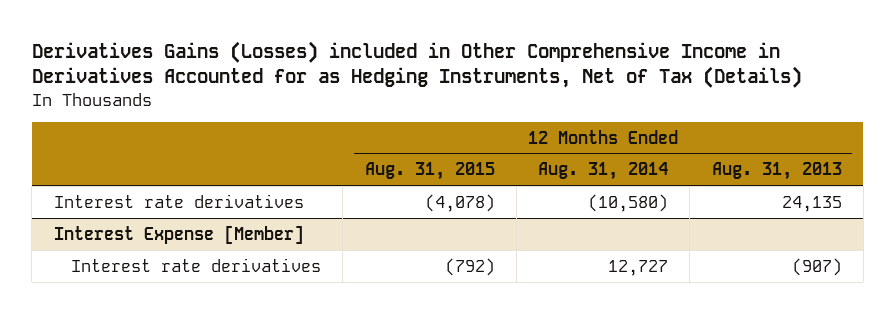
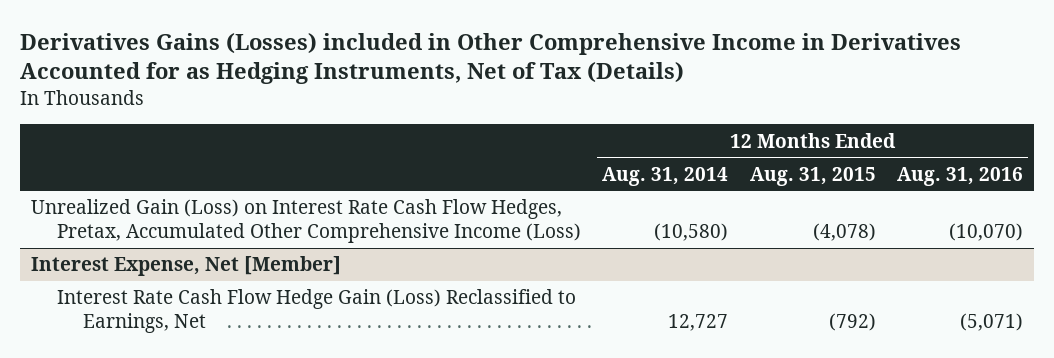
- | 12 Months Ended Aug. 31, 2015 | 12 Months Ended Aug. 31, 2014 | 12 Months Ended Aug. 31, 2013
+ | 12 Months Ended Aug. 31, 2014 | 12 Months Ended Aug. 31, 2015 | 12 Months Ended Aug. 31, 2016
- Interest rate derivatives | (4,078) | (10,580) | 24,135
- Interest Expense [Member]
- Interest rate derivatives | (792) | 12,727 | (907)
+ Unrealized Gain (Loss) on Interest Rate Cash Flow Hedges, Pretax, Accumulated Other Comprehensive Income (Loss) | (10,580) | (4,078) | (10,070)
+ Interest Expense, Net [Member]
+ Interest Rate Cash Flow Hedge Gain (Loss) Reclassified to Earnings, Net | 12,727 | (792) | (5,071)

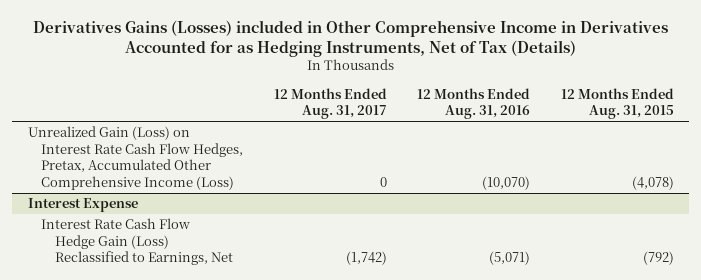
- | 12 Months Ended Aug. 31, 2014 | 12 Months Ended Aug. 31, 2015 | 12 Months Ended Aug. 31, 2016
+ | 12 Months Ended Aug. 31, 2017 | 12 Months Ended Aug. 31, 2016 | 12 Months Ended Aug. 31, 2015
- Interest Expense, Net [Member]
+ Interest Expense

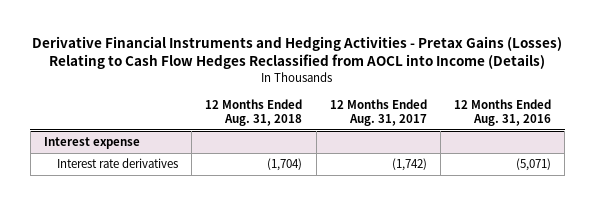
- Derivatives Gains (Losses) included in Other Comprehensive Income in Derivatives Accounted for as Hedging Instruments, Net of Tax (Details)
+ Derivative Financial Instruments and Hedging Activities - Pretax Gains (Losses) Relating to Cash Flow Hedges Reclassified from AOCL into Income (Details)
- | 12 Months Ended Aug. 31, 2017 | 12 Months Ended Aug. 31, 2016 | 12 Months Ended Aug. 31, 2015
+ | 12 Months Ended Aug. 31, 2018 | 12 Months Ended Aug. 31, 2017 | 12 Months Ended Aug. 31, 2016
- Unrealized Gain (Loss) on Interest Rate Cash Flow Hedges, Pretax, Accumulated Other Comprehensive Income (Loss) | 0 | (10,070) | (4,078)
- Interest Expense
- Interest Rate Cash Flow Hedge Gain (Loss) Reclassified to Earnings, Net | (1,742) | (5,071) | (792)
+ Interest expense
+ Interest rate derivatives | (1,704) | (1,742) | (5,071)

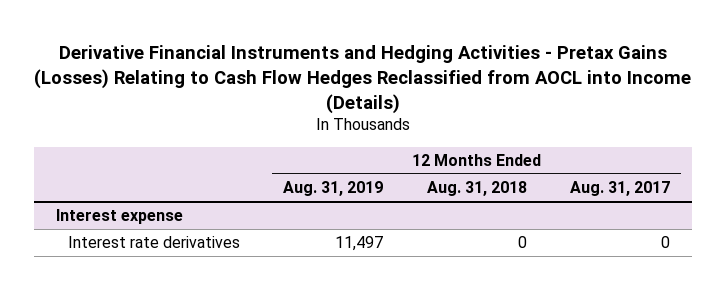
- | 12 Months Ended Aug. 31, 2018 | 12 Months Ended Aug. 31, 2017 | 12 Months Ended Aug. 31, 2016
+ | 12 Months Ended Aug. 31, 2019 | 12 Months Ended Aug. 31, 2018 | 12 Months Ended Aug. 31, 2017
@ Interest expense
- Interest rate derivatives | (1,704) | (1,742) | (5,071)
+ Interest rate derivatives | 11,497 | 0 | 0

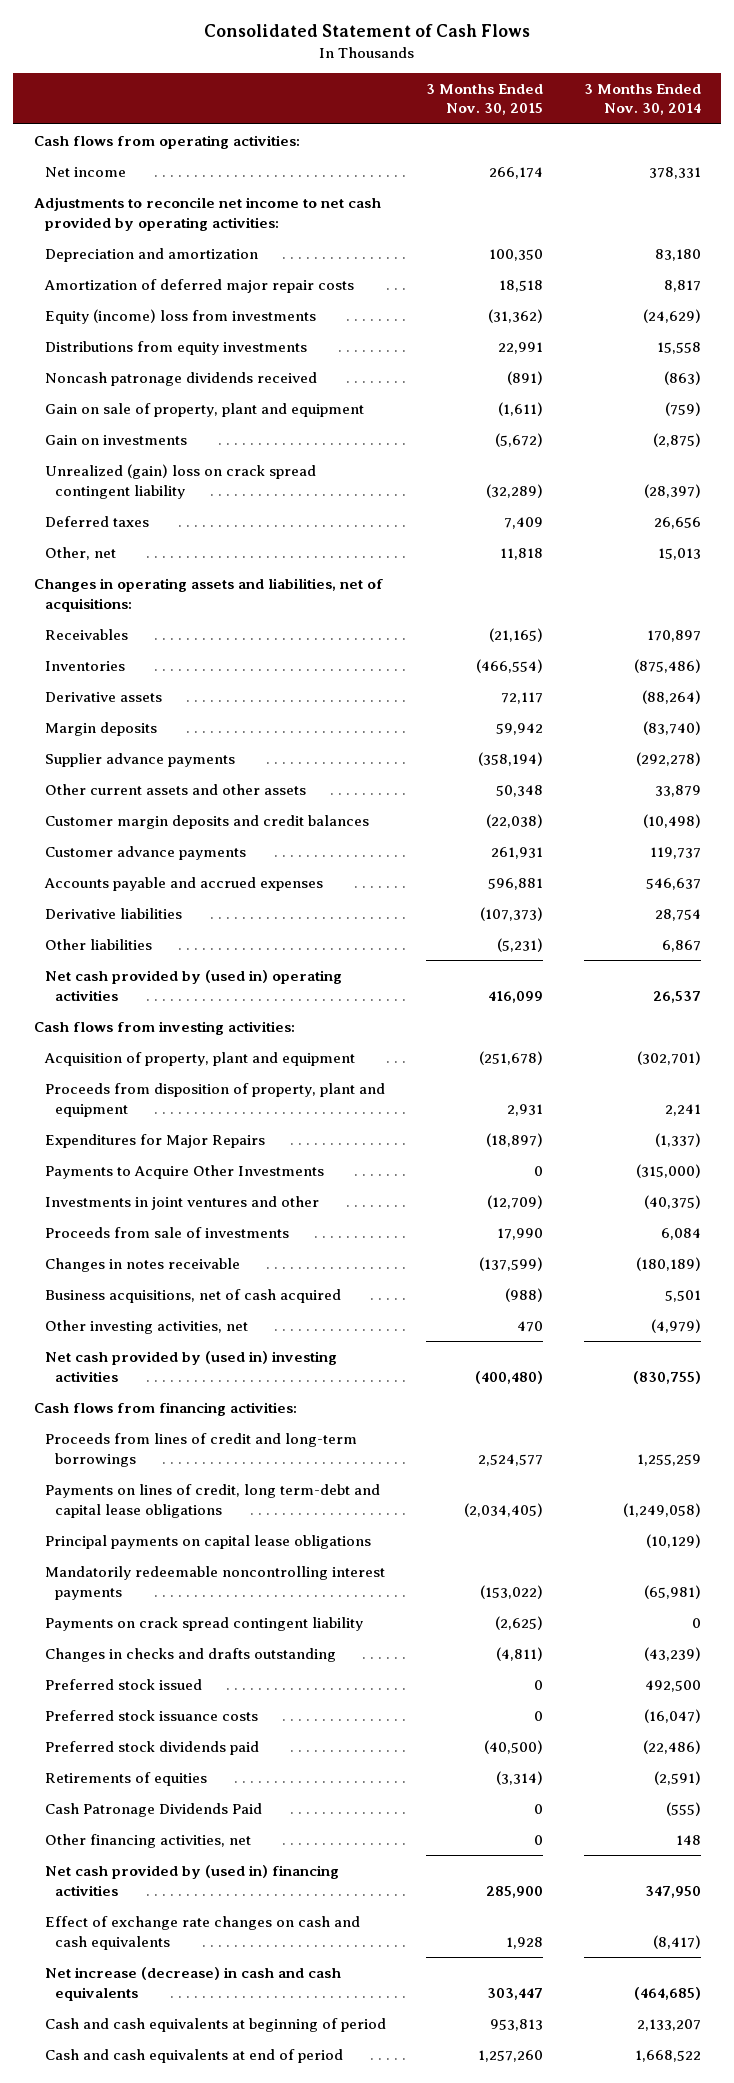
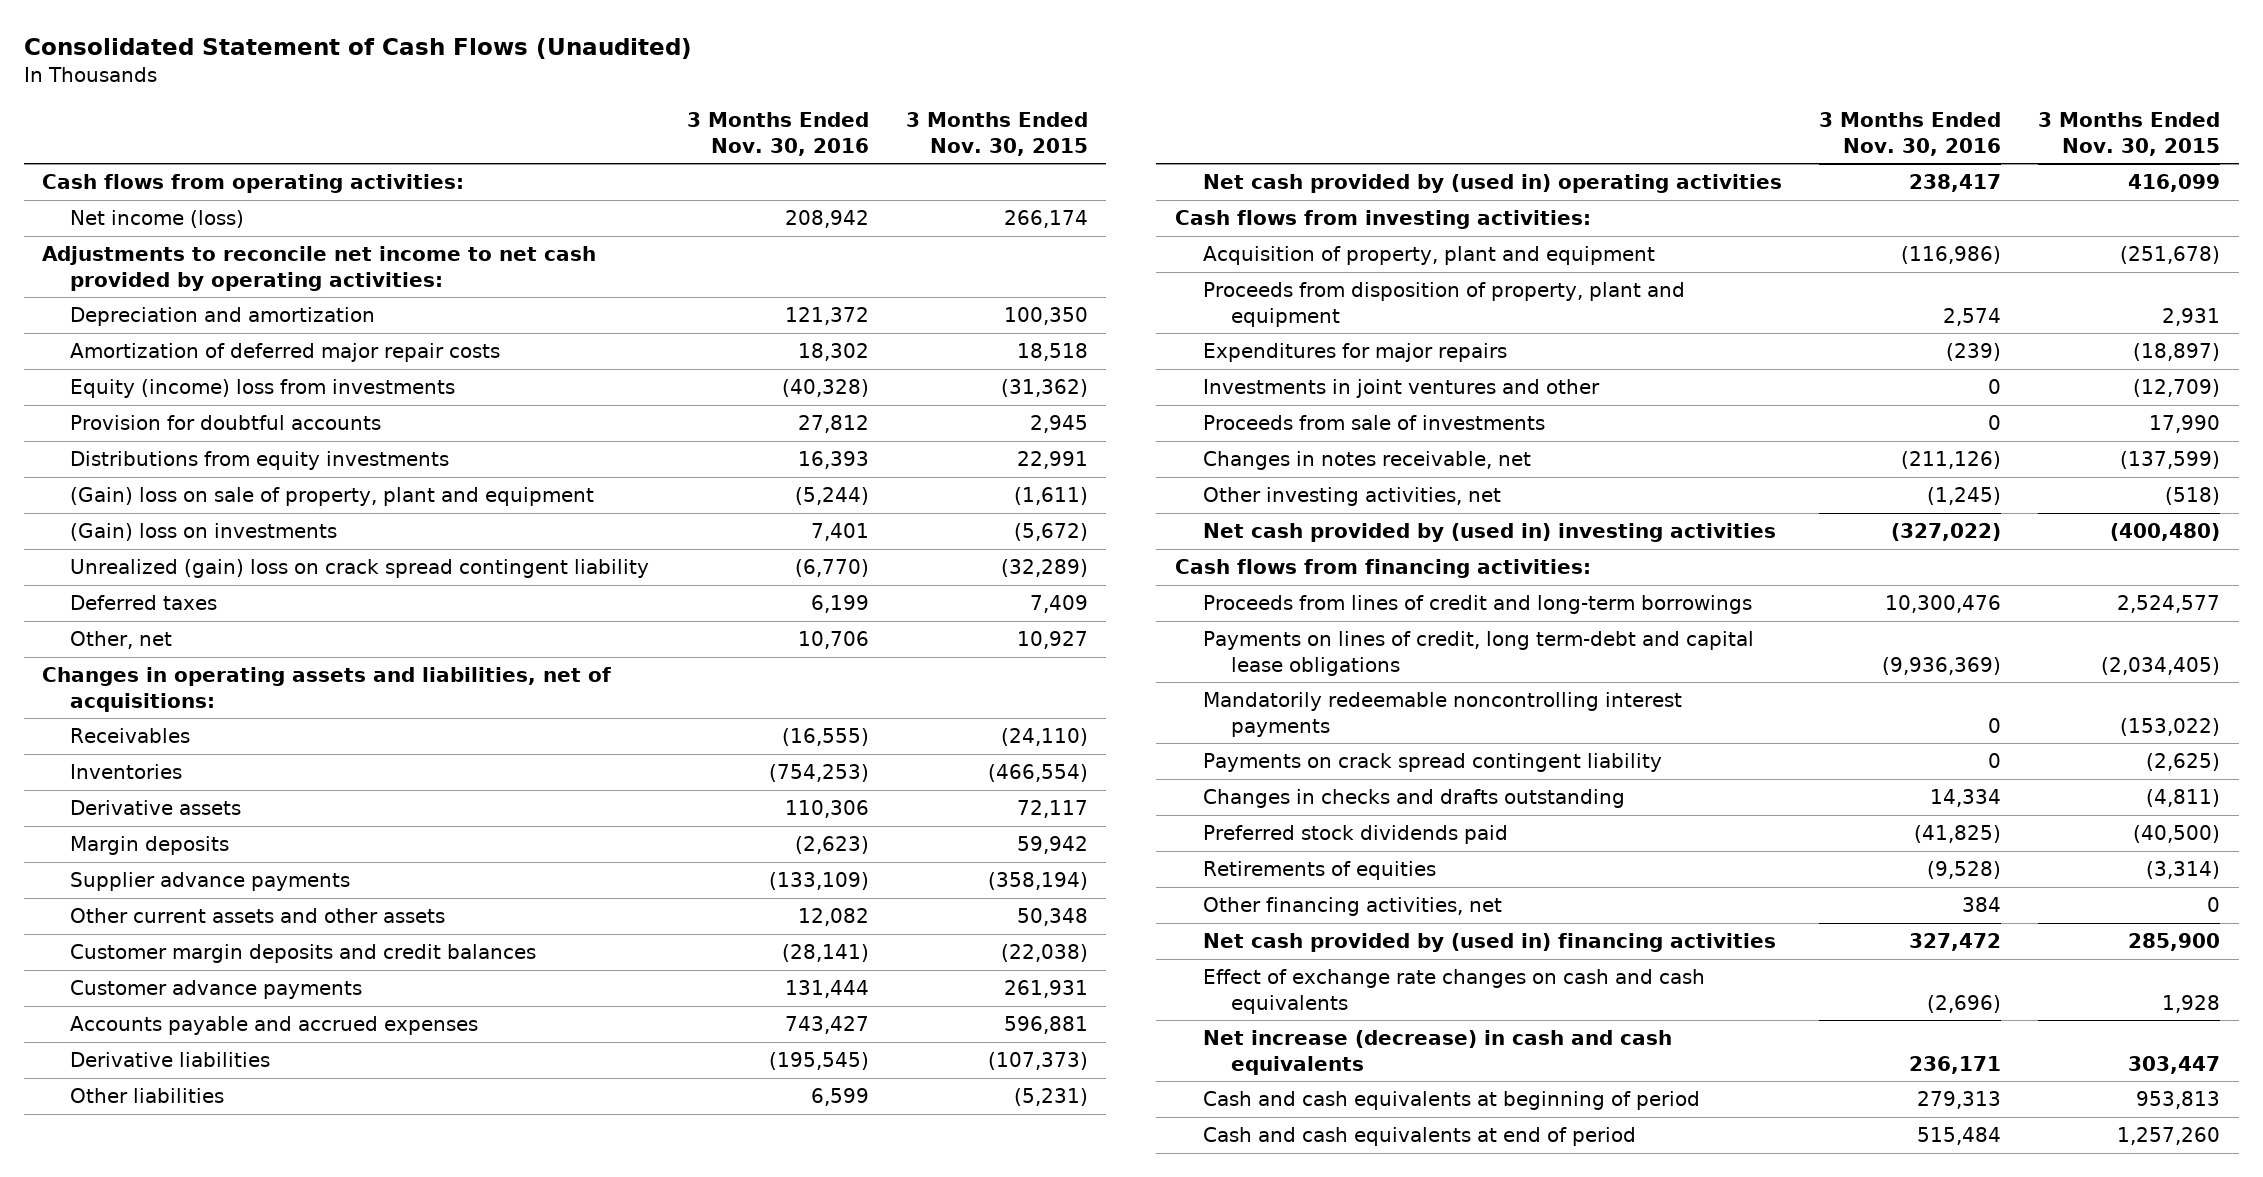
- Consolidated Statement of Cash Flows
+ Consolidated Statement of Cash Flows (Unaudited)
- | 3 Months Ended Nov. 30, 2015 | 3 Months Ended Nov. 30, 2014
+ | 3 Months Ended Nov. 30, 2016 | 3 Months Ended Nov. 30, 2015
- Net income | 266,174 | 378,331
+ Net income (loss) | 208,942 | 266,174
+ Provision for doubtful accounts | 27,812 | 2,945
- Noncash patronage dividends received | (891) | (863)
- Gain on sale of property, plant and equipment | (1,611) | (759)
- Gain on investments | (5,672) | (2,875)
+ (Gain) loss on sale of property, plant and equipment | (5,244) | (1,611)
+ (Gain) loss on investments | 7,401 | (5,672)
- Other, net | 11,818 | 15,013
+ Other, net | 10,706 | 10,927
- Receivables | (21,165) | 170,897
+ Receivables | (16,555) | (24,110)
- Expenditures for Major Repairs | (18,897) | (1,337)
- Payments to Acquire Other Investments | 0 | (315,000)
+ Expenditures for major repairs | (239) | (18,897)
- Changes in notes receivable | (137,599) | (180,189)
- Business acquisitions, net of cash acquired | (988) | 5,501
- Other investing activities, net | 470 | (4,979)
+ Changes in notes receivable, net | (211,126) | (137,599)
+ Other investing activities, net | (1,245) | (518)
- Principal payments on capital lease obligations | | (10,129)
- Preferred stock issued | 0 | 492,500
- Preferred stock issuance costs | 0 | (16,047)
- Cash Patronage Dividends Paid | 0 | (555)

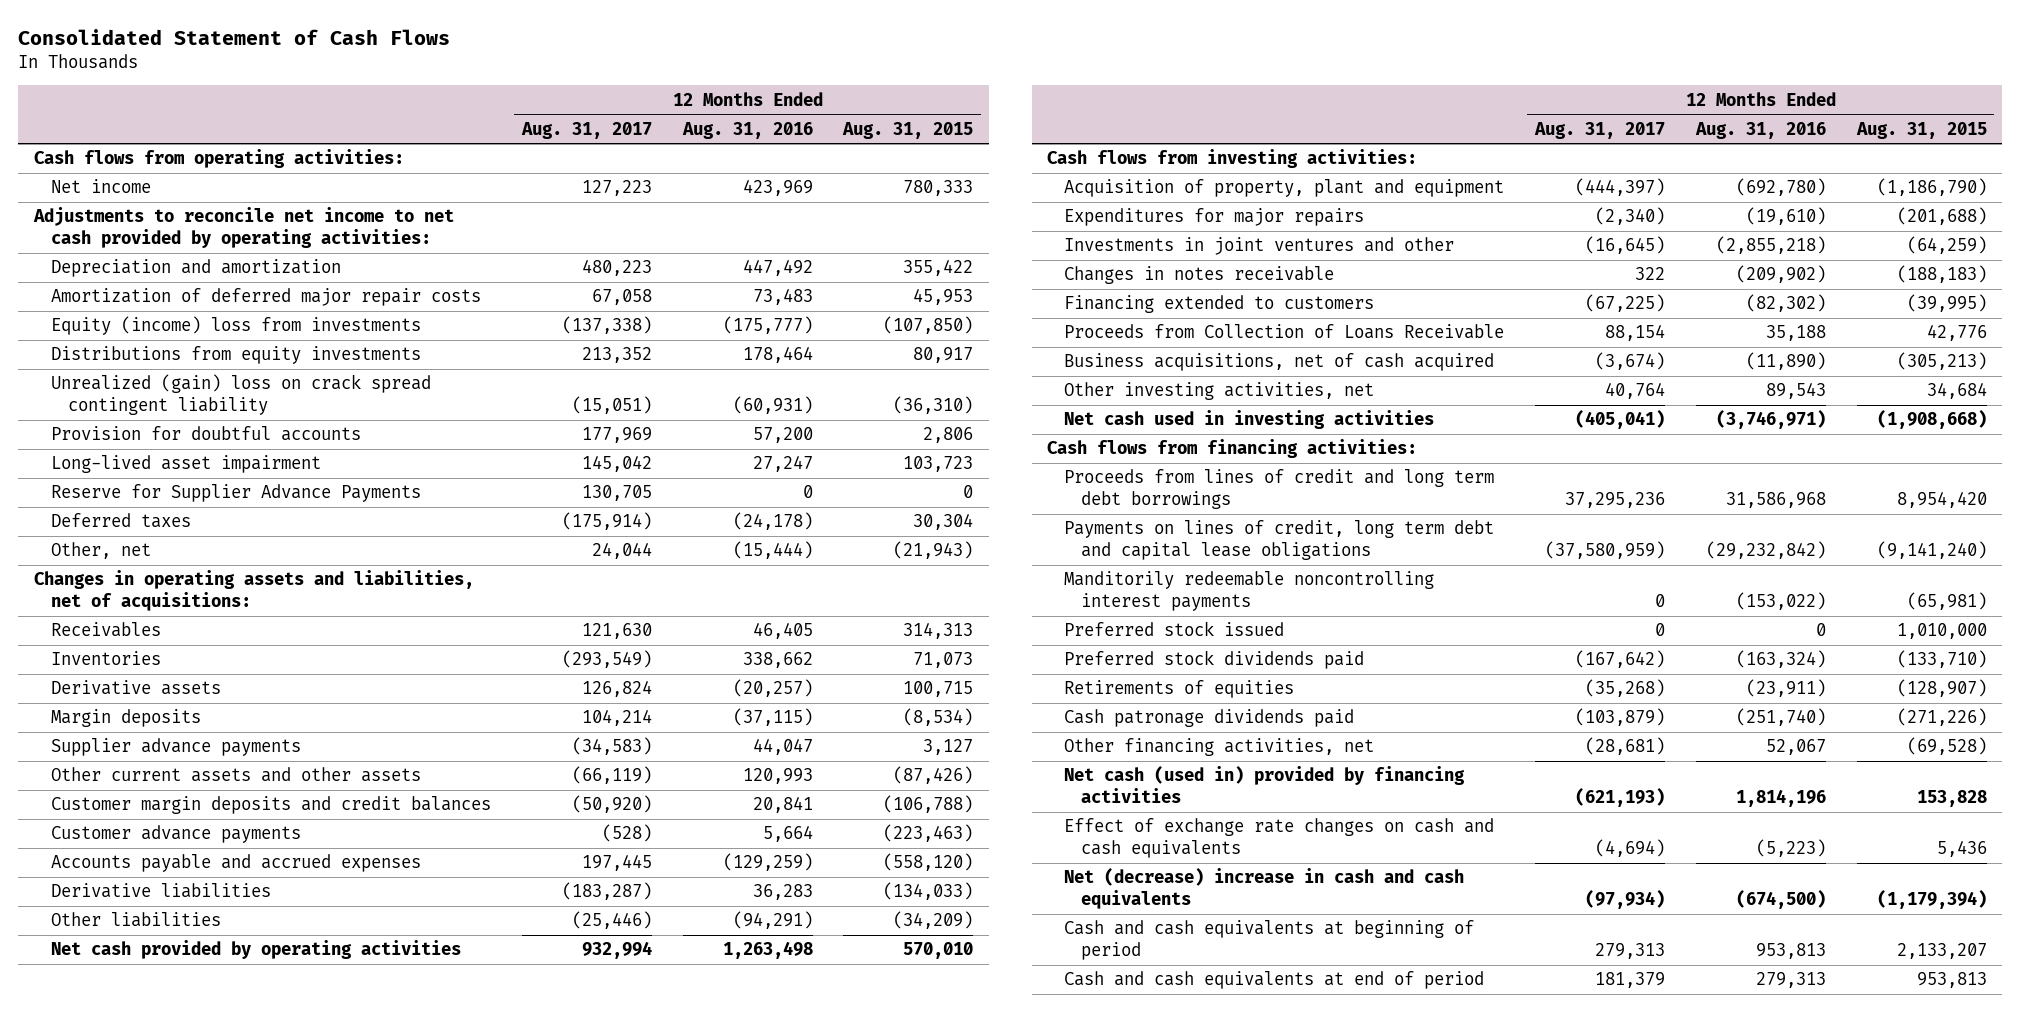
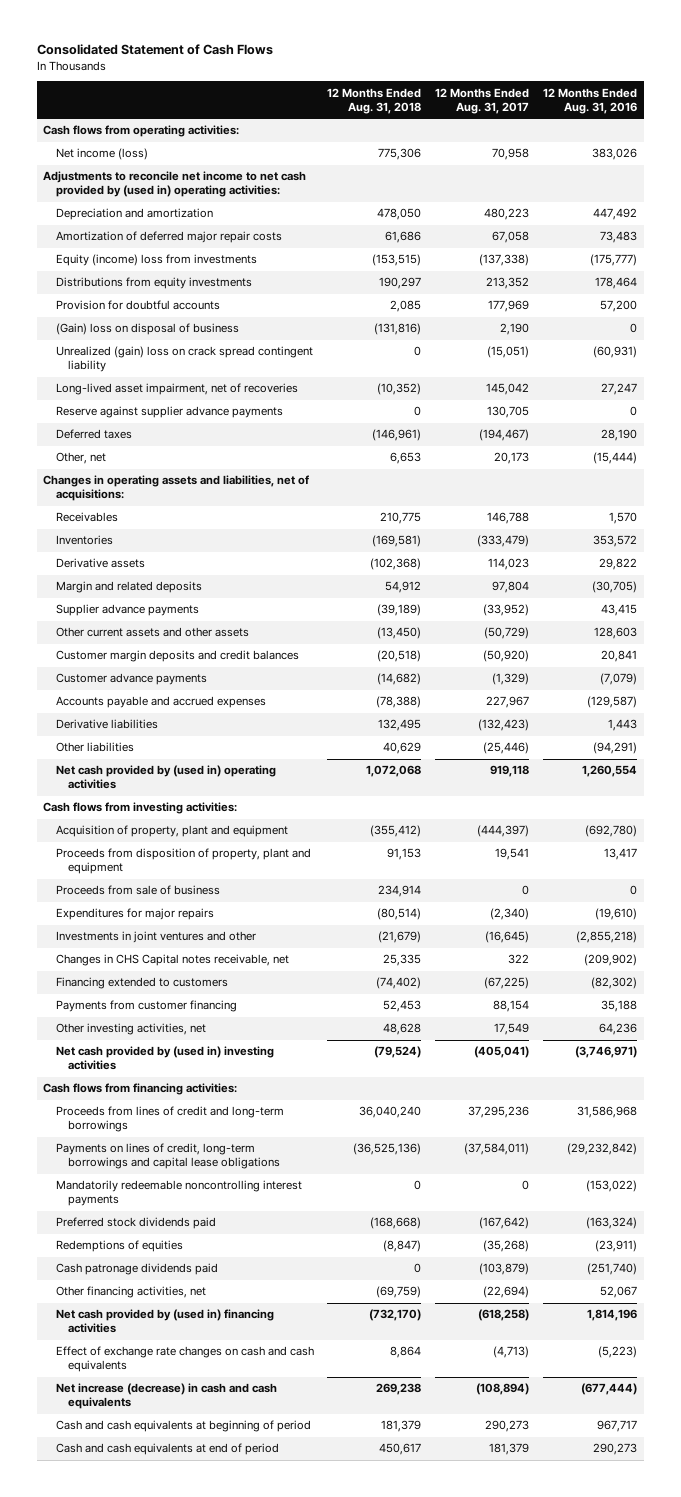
- | 12 Months Ended Aug. 31, 2017 | 12 Months Ended Aug. 31, 2016 | 12 Months Ended Aug. 31, 2015
+ | 12 Months Ended Aug. 31, 2018 | 12 Months Ended Aug. 31, 2017 | 12 Months Ended Aug. 31, 2016
- Net income | 127,223 | 423,969 | 780,333
- Adjustments to reconcile net income to net cash provided by operating activities:
+ Net income (loss) | 775,306 | 70,958 | 383,026
+ Adjustments to reconcile net income to net cash provided by (used in) operating activities:
- Long-lived asset impairment | 145,042 | 27,247 | 103,723
- Reserve for Supplier Advance Payments | 130,705 | 0 | 0
- Deferred taxes | (175,914) | (24,178) | 30,304
- Other, net | 24,044 | (15,444) | (21,943)
+ (Gain) loss on disposal of business | (131,816) | 2,190 | 0
moved down: Unrealized (gain) loss on crack spread contingent liability | 0 | (15,051) | (60,931)
+ Long-lived asset impairment, net of recoveries | (10,352) | 145,042 | 27,247
+ Reserve against supplier advance payments | 0 | 130,705 | 0
+ Deferred taxes | (146,961) | (194,467) | 28,190
+ Other, net | 6,653 | 20,173 | (15,444)
- Receivables | 121,630 | 46,405 | 314,313
- Inventories | (293,549) | 338,662 | 71,073
- Derivative assets | 126,824 | (20,257) | 100,715
- Margin deposits | 104,214 | (37,115) | (8,534)
- Supplier advance payments | (34,583) | 44,047 | 3,127
- Other current assets and other assets | (66,119) | 120,993 | (87,426)
+ Receivables | 210,775 | 146,788 | 1,570
+ Inventories | (169,581) | (333,479) | 353,572
+ Derivative assets | (102,368) | 114,023 | 29,822
+ Margin and related deposits | 54,912 | 97,804 | (30,705)
+ Supplier advance payments | (39,189) | (33,952) | 43,415
+ Other current assets and other assets | (13,450) | (50,729) | 128,603
- Customer advance payments | (528) | 5,664 | (223,463)
- Accounts payable and accrued expenses | 197,445 | (129,259) | (558,120)
- Derivative liabilities | (183,287) | 36,283 | (134,033)
+ Customer advance payments | (14,682) | (1,329) | (7,079)
+ Accounts payable and accrued expenses | (78,388) | 227,967 | (129,587)
+ Derivative liabilities | 132,495 | (132,423) | 1,443
- Net cash provided by operating activities | 932,994 | 1,263,498 | 570,010
+ Net cash provided by (used in) operating activities | 1,072,068 | 919,118 | 1,260,554
+ Proceeds from disposition of property, plant and equipment | 91,153 | 19,541 | 13,417
+ Proceeds from sale of business | 234,914 | 0 | 0
- Changes in notes receivable | 322 | (209,902) | (188,183)
+ Changes in CHS Capital notes receivable, net | 25,335 | 322 | (209,902)
- Proceeds from Collection of Loans Receivable | 88,154 | 35,188 | 42,776
- Business acquisitions, net of cash acquired | (3,674) | (11,890) | (305,213)
- Other investing activities, net | 40,764 | 89,543 | 34,684
- Net cash used in investing activities | (405,041) | (3,746,971) | (1,908,668)
+ Payments from customer financing | 52,453 | 88,154 | 35,188
+ Other investing activities, net | 48,628 | 17,549 | 64,236
+ Net cash provided by (used in) investing activities | (79,524) | (405,041) | (3,746,971)
- Proceeds from lines of credit and long term debt borrowings | 37,295,236 | 31,586,968 | 8,954,420
- Payments on lines of credit, long term debt and capital lease obligations | (37,580,959) | (29,232,842) | (9,141,240)
- Manditorily redeemable noncontrolling interest payments | 0 | (153,022) | (65,981)
- Preferred stock issued | 0 | 0 | 1,010,000
+ Proceeds from lines of credit and long-term borrowings | 36,040,240 | 37,295,236 | 31,586,968
+ Payments on lines of credit, long-term borrowings and capital lease obligations | (36,525,136) | (37,584,011) | (29,232,842)
+ Mandatorily redeemable noncontrolling interest payments | 0 | 0 | (153,022)
- Retirements of equities | (35,268) | (23,911) | (128,907)
+ Redemptions of equities | (8,847) | (35,268) | (23,911)
- Other financing activities, net | (28,681) | 52,067 | (69,528)
- Net cash (used in) provided by financing activities | (621,193) | 1,814,196 | 153,828
- Effect of exchange rate changes on cash and cash equivalents | (4,694) | (5,223) | 5,436
- Net (decrease) increase in cash and cash equivalents | (97,934) | (674,500) | (1,179,394)
- Cash and cash equivalents at beginning of period | 279,313 | 953,813 | 2,133,207
- Cash and cash equivalents at end of period | 181,379 | 279,313 | 953,813
+ Other financing activities, net | (69,759) | (22,694) | 52,067
+ Net cash provided by (used in) financing activities | (732,170) | (618,258) | 1,814,196
+ Effect of exchange rate changes on cash and cash equivalents | 8,864 | (4,713) | (5,223)
+ Net increase (decrease) in cash and cash equivalents | 269,238 | (108,894) | (677,444)
+ Cash and cash equivalents at beginning of period | 181,379 | 290,273 | 967,717
+ Cash and cash equivalents at end of period | 450,617 | 181,379 | 290,273

